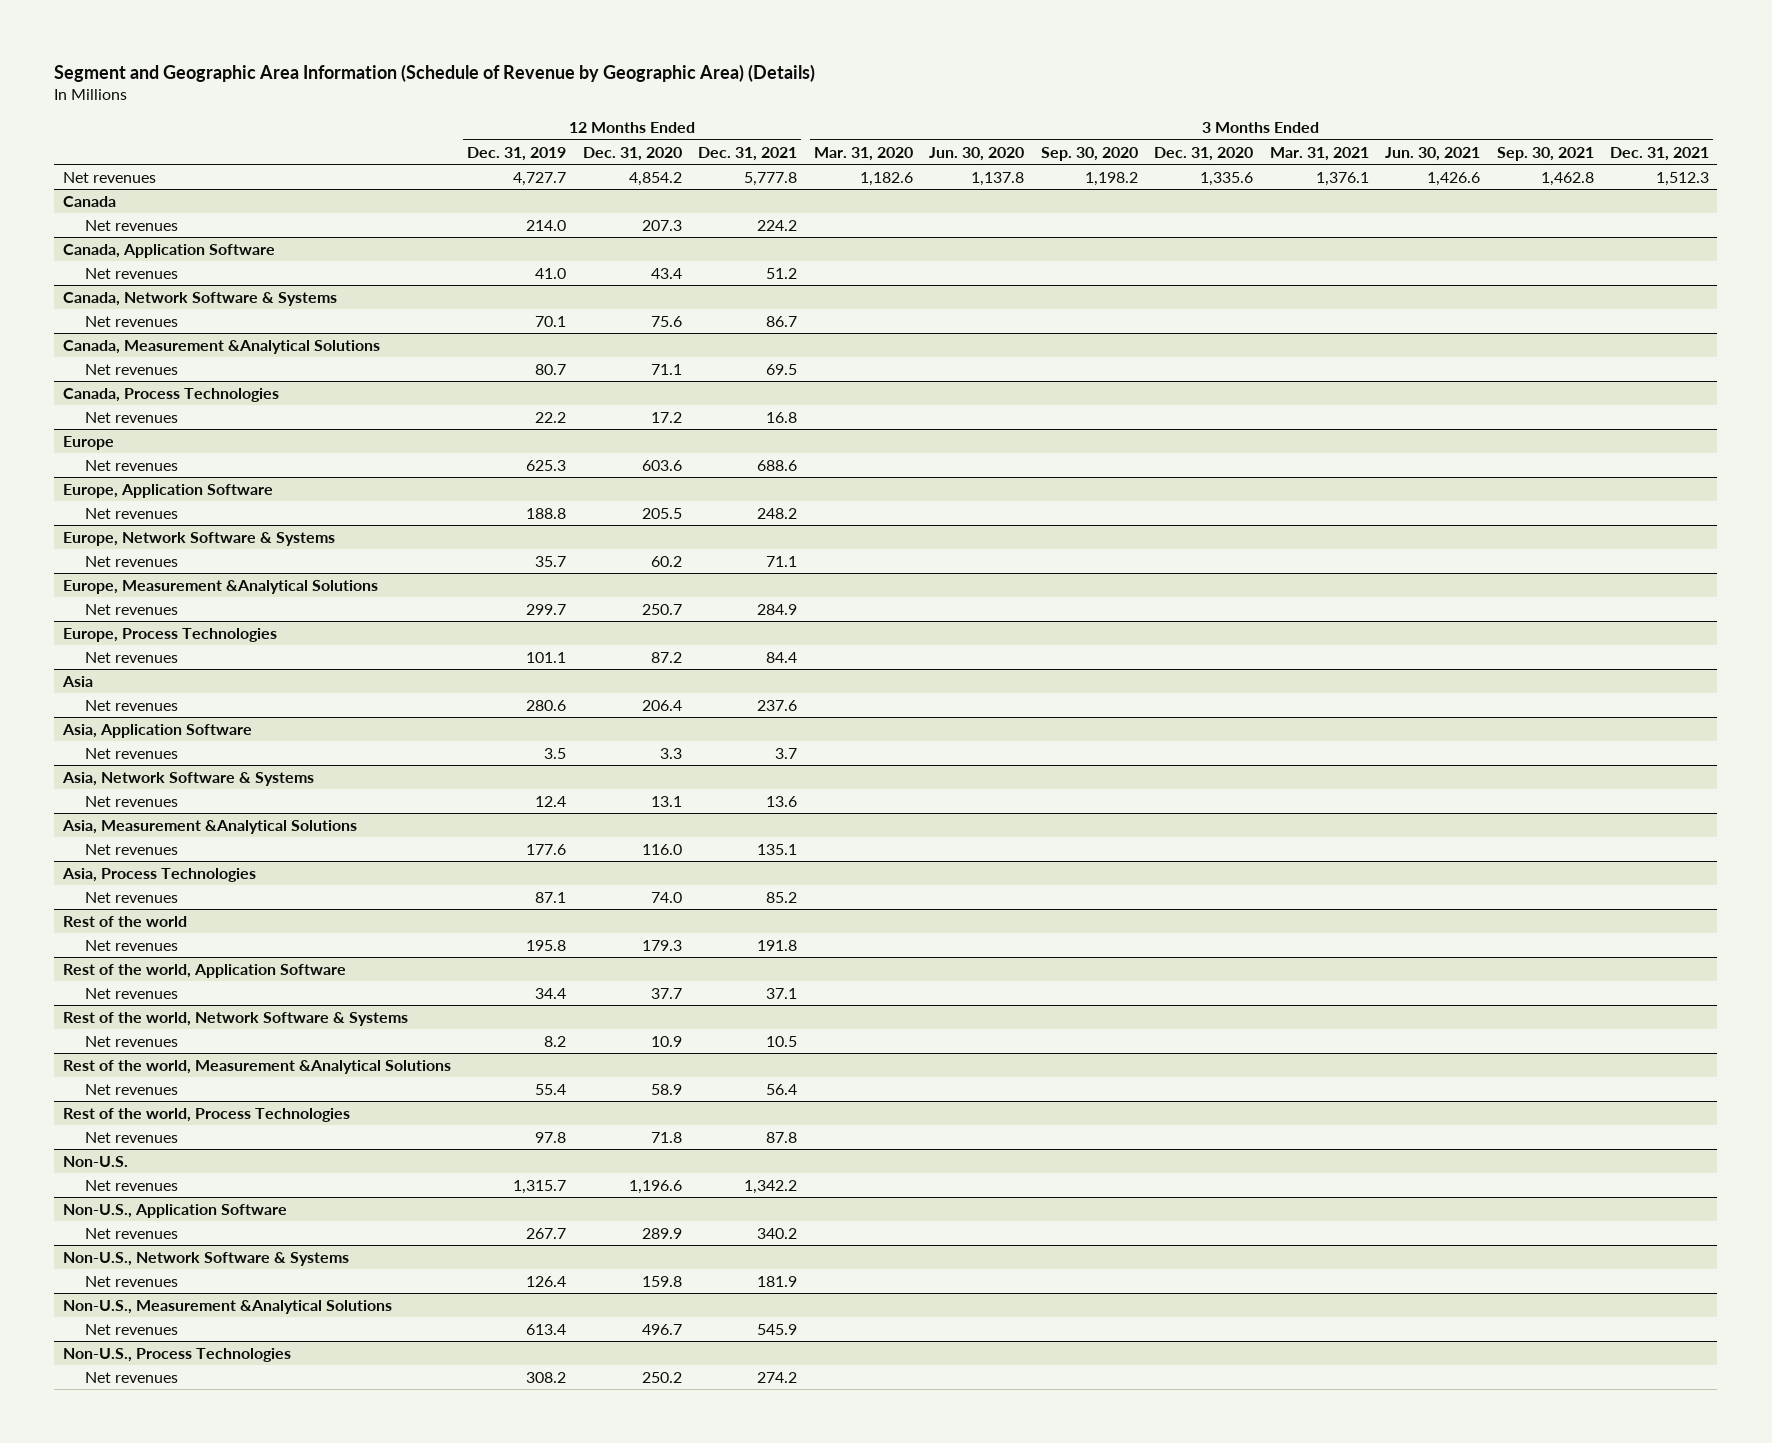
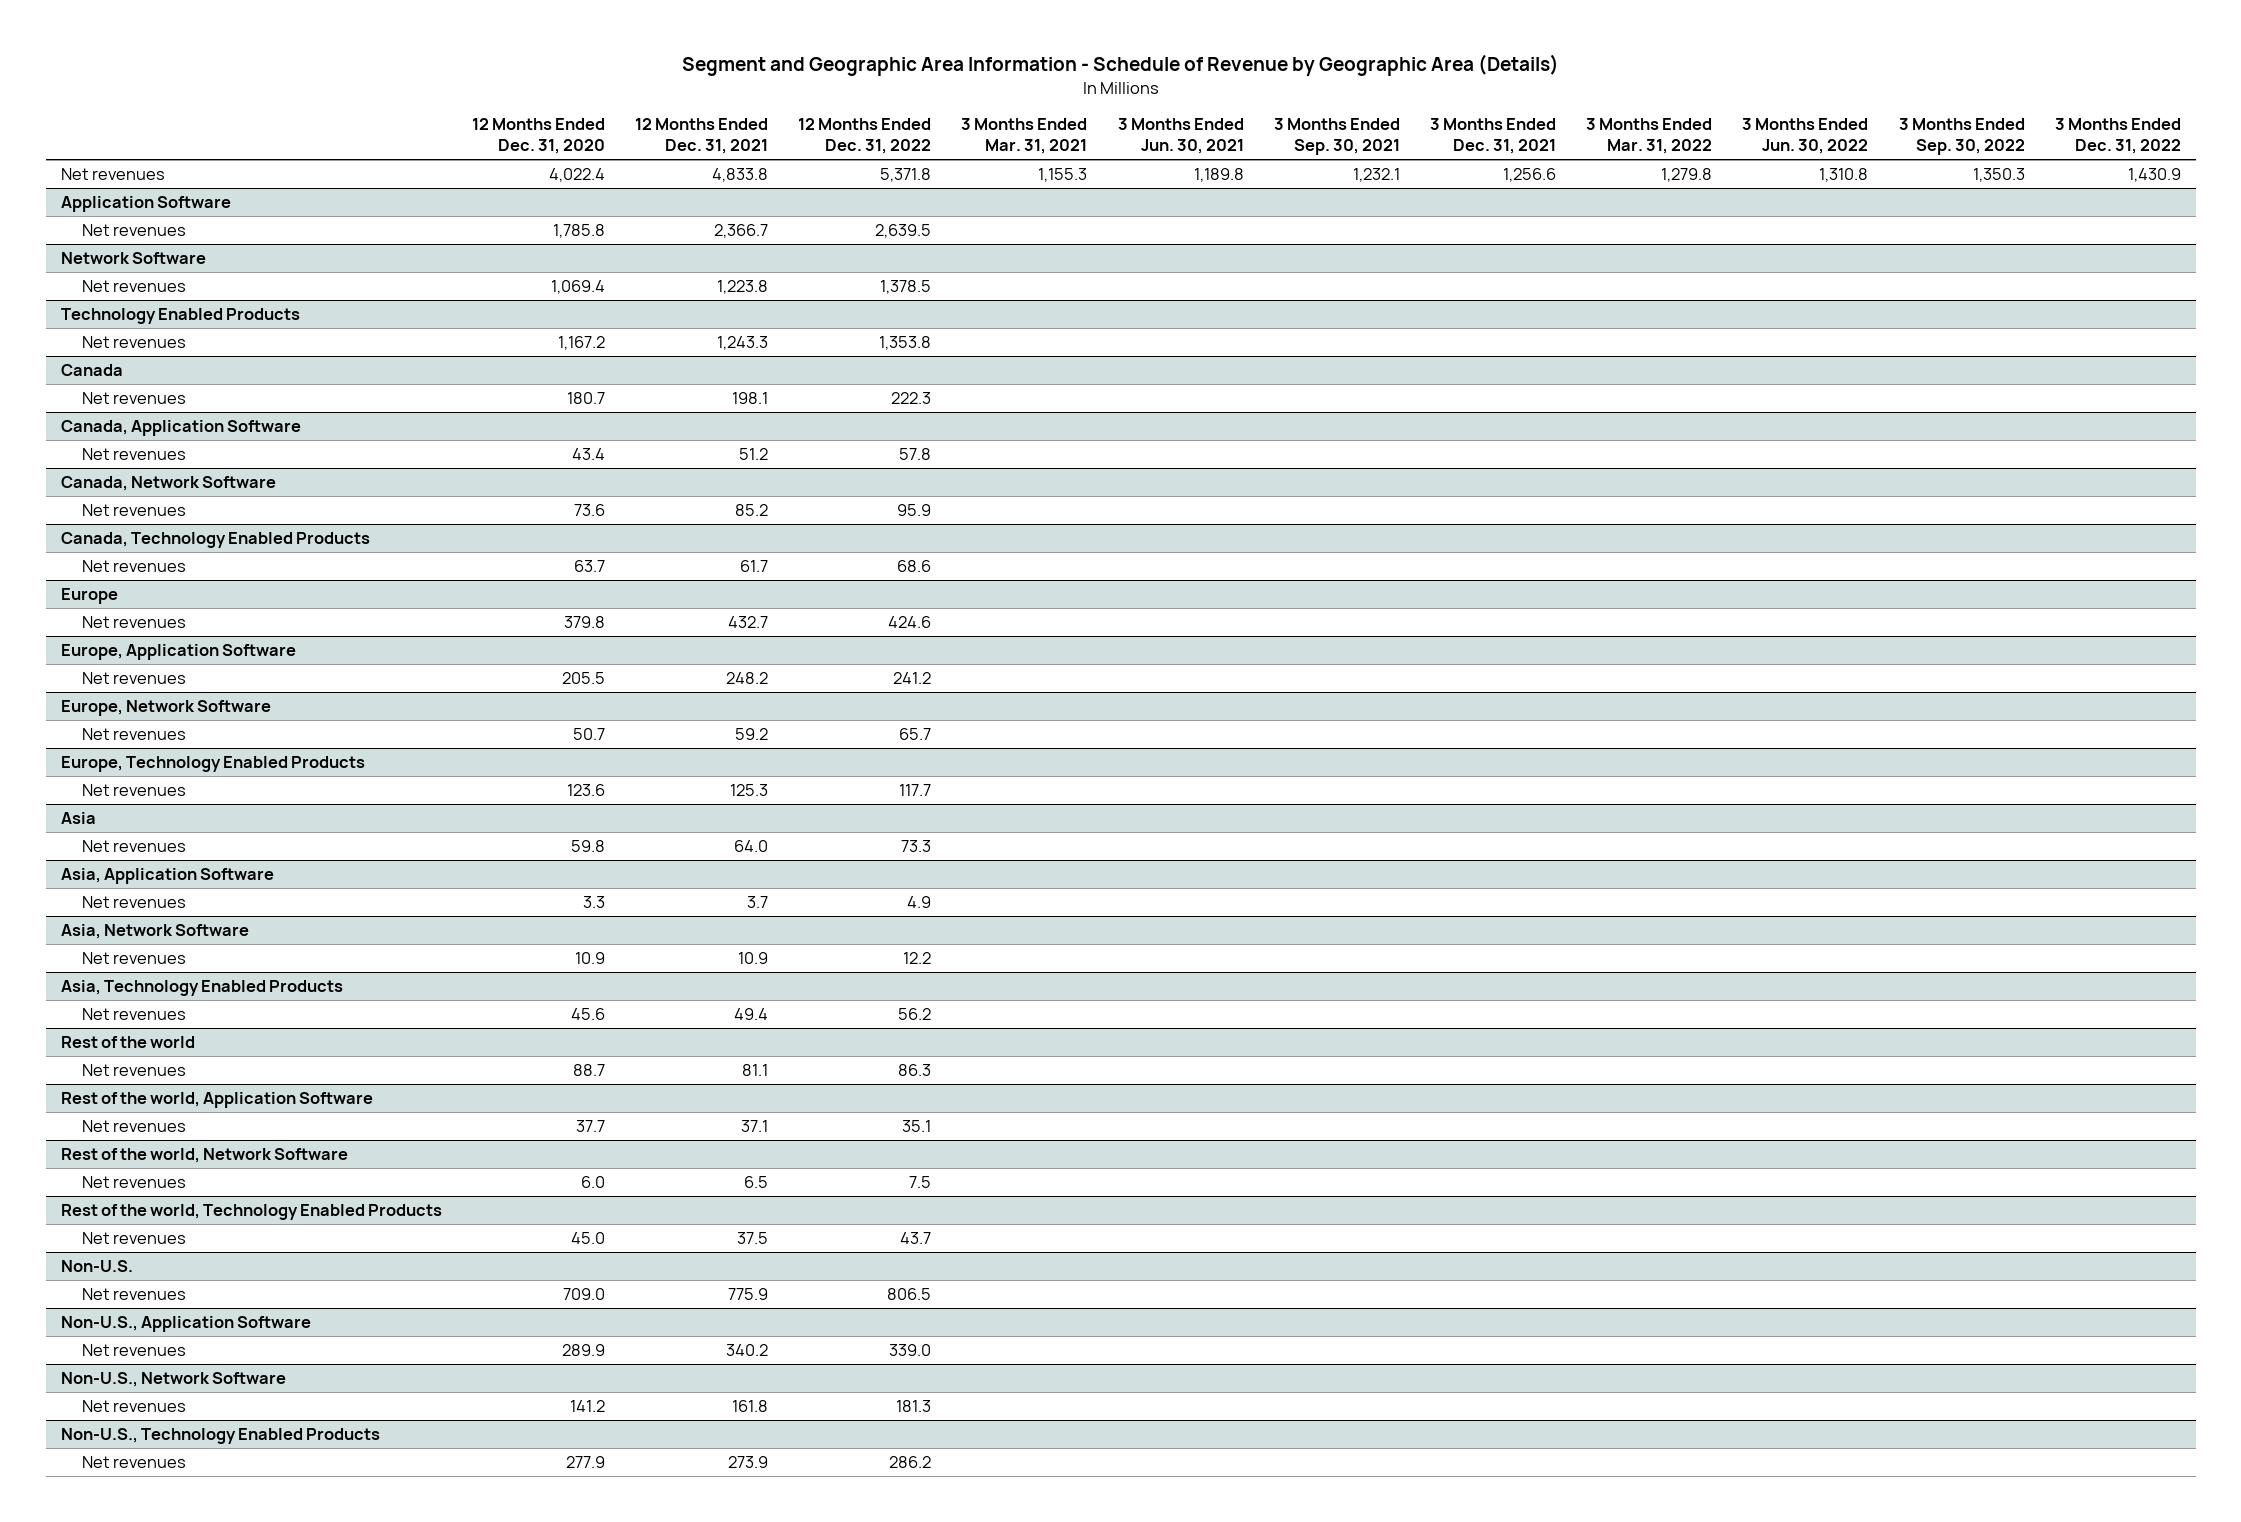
- Segment and Geographic Area Information (Schedule of Revenue by Geographic Area) (Details)
+ Segment and Geographic Area Information - Schedule of Revenue by Geographic Area (Details)
- | 12 Months Ended Dec. 31, 2019 | 12 Months Ended Dec. 31, 2020 | 12 Months Ended Dec. 31, 2021 | 3 Months Ended Mar. 31, 2020 | 3 Months Ended Jun. 30, 2020 | 3 Months Ended Sep. 30, 2020 | 3 Months Ended Dec. 31, 2020 | 3 Months Ended Mar. 31, 2021 | 3 Months Ended Jun. 30, 2021 | 3 Months Ended Sep. 30, 2021 | 3 Months Ended Dec. 31, 2021
+ | 12 Months Ended Dec. 31, 2020 | 12 Months Ended Dec. 31, 2021 | 12 Months Ended Dec. 31, 2022 | 3 Months Ended Mar. 31, 2021 | 3 Months Ended Jun. 30, 2021 | 3 Months Ended Sep. 30, 2021 | 3 Months Ended Dec. 31, 2021 | 3 Months Ended Mar. 31, 2022 | 3 Months Ended Jun. 30, 2022 | 3 Months Ended Sep. 30, 2022 | 3 Months Ended Dec. 31, 2022
- Net revenues | 4,727.7 | 4,854.2 | 5,777.8 | 1,182.6 | 1,137.8 | 1,198.2 | 1,335.6 | 1,376.1 | 1,426.6 | 1,462.8 | 1,512.3
+ Net revenues | 4,022.4 | 4,833.8 | 5,371.8 | 1,155.3 | 1,189.8 | 1,232.1 | 1,256.6 | 1,279.8 | 1,310.8 | 1,350.3 | 1,430.9
+ Application Software
+ Net revenues | 1,785.8 | 2,366.7 | 2,639.5 | | | | | | | |
+ Network Software
+ Net revenues | 1,069.4 | 1,223.8 | 1,378.5 | | | | | | | |
+ Technology Enabled Products
+ Net revenues | 1,167.2 | 1,243.3 | 1,353.8 | | | | | | | |
@ Canada
- Net revenues | 214.0 | 207.3 | 224.2 | | | | | | | |
+ Net revenues | 180.7 | 198.1 | 222.3 | | | | | | | |
- Canada, Network Software & Systems
- Net revenues | 70.1 | 75.6 | 86.7 | | | | | | | |
- Canada, Measurement &Analytical Solutions
- Net revenues | 80.7 | 71.1 | 69.5 | | | | | | | |
- Canada, Process Technologies
- Net revenues | 22.2 | 17.2 | 16.8 | | | | | | | |
+ Canada, Network Software
+ Net revenues | 73.6 | 85.2 | 95.9 | | | | | | | |
+ Canada, Technology Enabled Products
+ Net revenues | 63.7 | 61.7 | 68.6 | | | | | | | |
@ Europe
- Net revenues | 625.3 | 603.6 | 688.6 | | | | | | | |
+ Net revenues | 379.8 | 432.7 | 424.6 | | | | | | | |
- Europe, Network Software & Systems
- Net revenues | 35.7 | 60.2 | 71.1 | | | | | | | |
- Europe, Measurement &Analytical Solutions
- Net revenues | 299.7 | 250.7 | 284.9 | | | | | | | |
- Europe, Process Technologies
- Net revenues | 101.1 | 87.2 | 84.4 | | | | | | | |
+ Europe, Network Software
+ Net revenues | 50.7 | 59.2 | 65.7 | | | | | | | |
+ Europe, Technology Enabled Products
+ Net revenues | 123.6 | 125.3 | 117.7 | | | | | | | |
@ Asia
- Net revenues | 280.6 | 206.4 | 237.6 | | | | | | | |
+ Net revenues | 59.8 | 64.0 | 73.3 | | | | | | | |
- Asia, Network Software & Systems
- Net revenues | 12.4 | 13.1 | 13.6 | | | | | | | |
- Asia, Measurement &Analytical Solutions
- Net revenues | 177.6 | 116.0 | 135.1 | | | | | | | |
- Asia, Process Technologies
- Net revenues | 87.1 | 74.0 | 85.2 | | | | | | | |
+ Asia, Network Software
+ Net revenues | 10.9 | 10.9 | 12.2 | | | | | | | |
+ Asia, Technology Enabled Products
+ Net revenues | 45.6 | 49.4 | 56.2 | | | | | | | |
@ Rest of the world
- Net revenues | 195.8 | 179.3 | 191.8 | | | | | | | |
+ Net revenues | 88.7 | 81.1 | 86.3 | | | | | | | |
- Rest of the world, Network Software & Systems
- Net revenues | 8.2 | 10.9 | 10.5 | | | | | | | |
- Rest of the world, Measurement &Analytical Solutions
- Net revenues | 55.4 | 58.9 | 56.4 | | | | | | | |
- Rest of the world, Process Technologies
- Net revenues | 97.8 | 71.8 | 87.8 | | | | | | | |
+ Rest of the world, Network Software
+ Net revenues | 6.0 | 6.5 | 7.5 | | | | | | | |
+ Rest of the world, Technology Enabled Products
+ Net revenues | 45.0 | 37.5 | 43.7 | | | | | | | |
@ Non-U.S.
- Net revenues | 1,315.7 | 1,196.6 | 1,342.2 | | | | | | | |
+ Net revenues | 709.0 | 775.9 | 806.5 | | | | | | | |
- Non-U.S., Network Software & Systems
- Net revenues | 126.4 | 159.8 | 181.9 | | | | | | | |
- Non-U.S., Measurement &Analytical Solutions
- Net revenues | 613.4 | 496.7 | 545.9 | | | | | | | |
- Non-U.S., Process Technologies
- Net revenues | 308.2 | 250.2 | 274.2 | | | | | | | |
+ Non-U.S., Network Software
+ Net revenues | 141.2 | 161.8 | 181.3 | | | | | | | |
+ Non-U.S., Technology Enabled Products
+ Net revenues | 277.9 | 273.9 | 286.2 | | | | | | | |

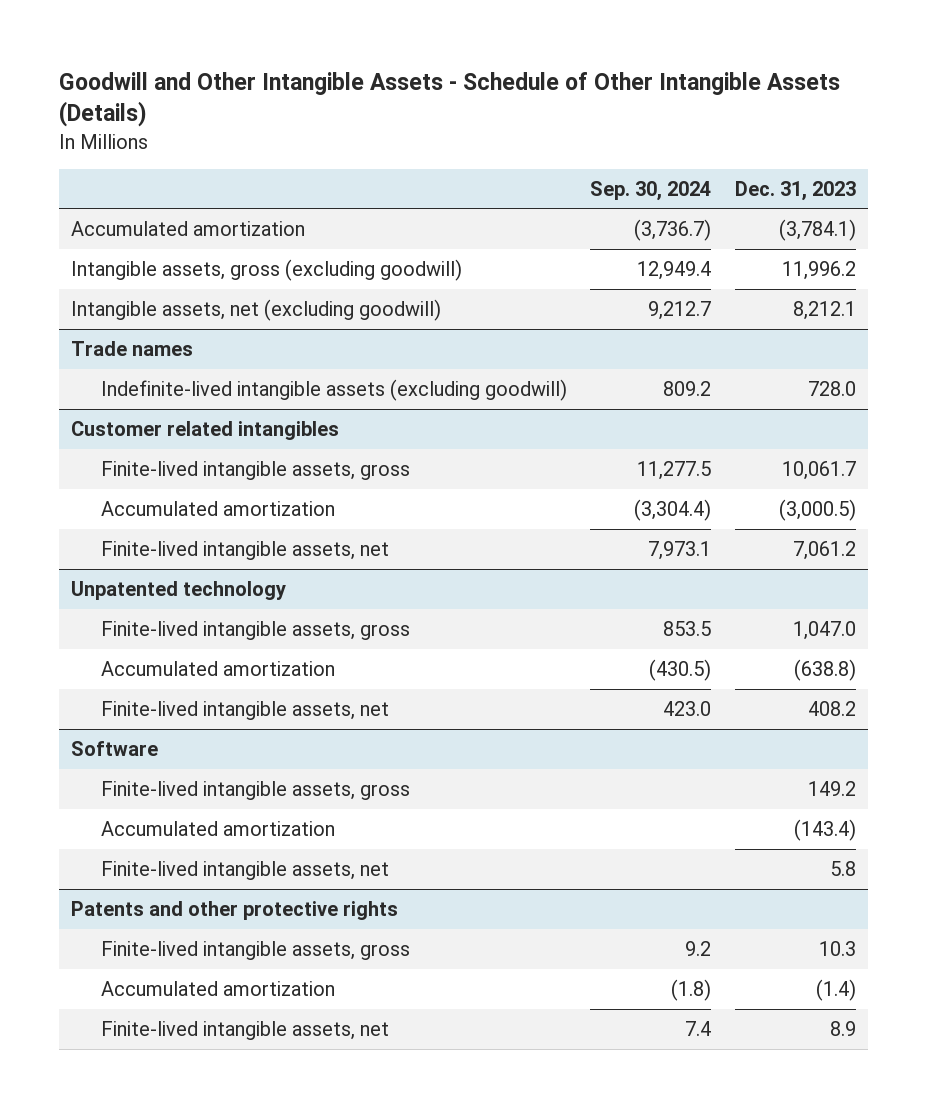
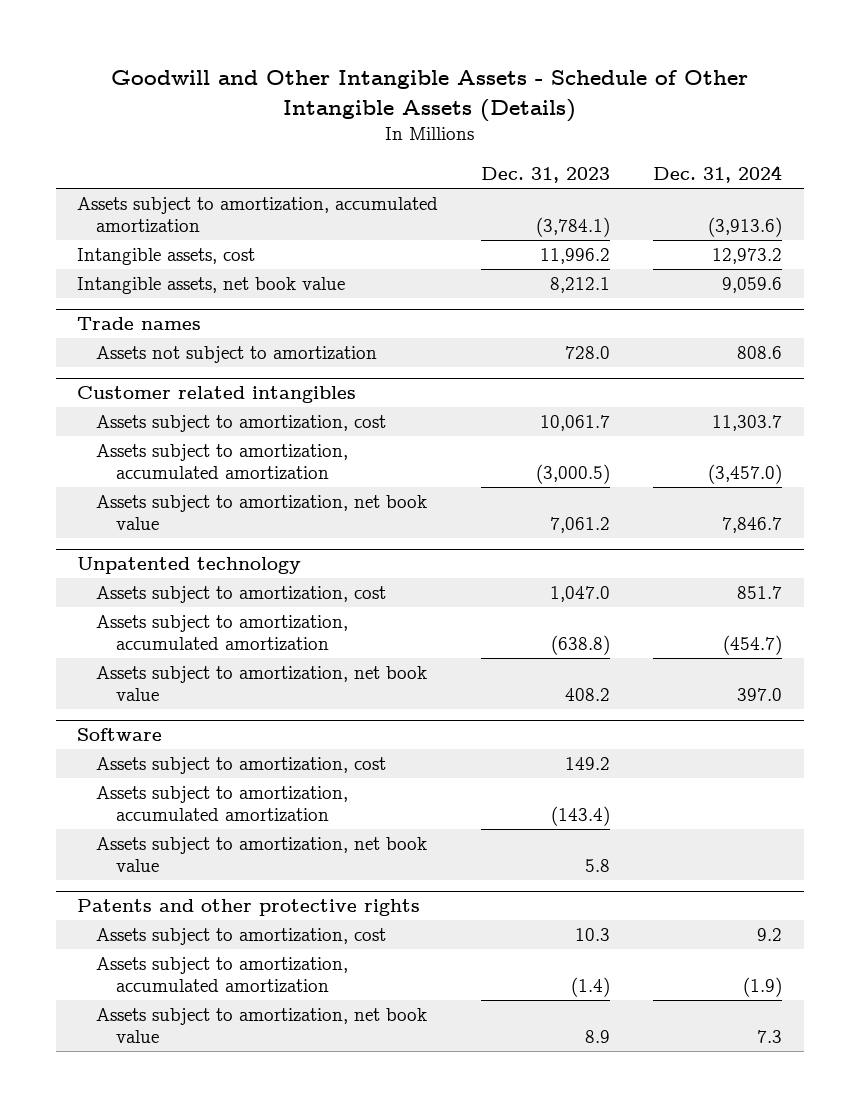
- | Sep. 30, 2024 | Dec. 31, 2023
+ | Dec. 31, 2023 | Dec. 31, 2024
- Accumulated amortization | (3,736.7) | (3,784.1)
- Intangible assets, gross (excluding goodwill) | 12,949.4 | 11,996.2
- Intangible assets, net (excluding goodwill) | 9,212.7 | 8,212.1
+ Assets subject to amortization, accumulated amortization | (3,784.1) | (3,913.6)
+ Intangible assets, cost | 11,996.2 | 12,973.2
+ Intangible assets, net book value | 8,212.1 | 9,059.6
@ Trade names
- Indefinite-lived intangible assets (excluding goodwill) | 809.2 | 728.0
+ Assets not subject to amortization | 728.0 | 808.6
@ Customer related intangibles
- Finite-lived intangible assets, gross | 11,277.5 | 10,061.7
- Accumulated amortization | (3,304.4) | (3,000.5)
- Finite-lived intangible assets, net | 7,973.1 | 7,061.2
+ Assets subject to amortization, cost | 10,061.7 | 11,303.7
+ Assets subject to amortization, accumulated amortization | (3,000.5) | (3,457.0)
+ Assets subject to amortization, net book value | 7,061.2 | 7,846.7
@ Unpatented technology
- Finite-lived intangible assets, gross | 853.5 | 1,047.0
- Accumulated amortization | (430.5) | (638.8)
- Finite-lived intangible assets, net | 423.0 | 408.2
+ Assets subject to amortization, cost | 1,047.0 | 851.7
+ Assets subject to amortization, accumulated amortization | (638.8) | (454.7)
+ Assets subject to amortization, net book value | 408.2 | 397.0
@ Software
- Finite-lived intangible assets, gross | | 149.2
- Accumulated amortization | | (143.4)
- Finite-lived intangible assets, net | | 5.8
+ Assets subject to amortization, cost | 149.2 |
+ Assets subject to amortization, accumulated amortization | (143.4) |
+ Assets subject to amortization, net book value | 5.8 |
@ Patents and other protective rights
- Finite-lived intangible assets, gross | 9.2 | 10.3
- Accumulated amortization | (1.8) | (1.4)
- Finite-lived intangible assets, net | 7.4 | 8.9
+ Assets subject to amortization, cost | 10.3 | 9.2
+ Assets subject to amortization, accumulated amortization | (1.4) | (1.9)
+ Assets subject to amortization, net book value | 8.9 | 7.3

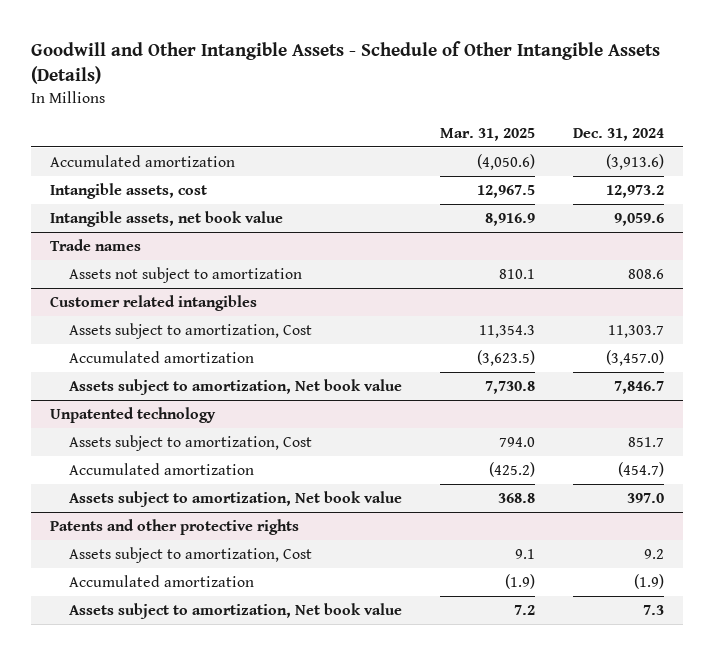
- | Dec. 31, 2023 | Dec. 31, 2024
+ | Mar. 31, 2025 | Dec. 31, 2024
- Assets subject to amortization, accumulated amortization | (3,784.1) | (3,913.6)
+ Accumulated amortization | (4,050.6) | (3,913.6)
@ Customer related intangibles
- Assets subject to amortization, cost | 10,061.7 | 11,303.7
- Assets subject to amortization, accumulated amortization | (3,000.5) | (3,457.0)
- Assets subject to amortization, net book value | 7,061.2 | 7,846.7
+ Assets subject to amortization, Cost | 11,354.3 | 11,303.7
+ Accumulated amortization | (3,623.5) | (3,457.0)
+ Assets subject to amortization, Net book value | 7,730.8 | 7,846.7
@ Unpatented technology
- Assets subject to amortization, cost | 1,047.0 | 851.7
- Assets subject to amortization, accumulated amortization | (638.8) | (454.7)
- Assets subject to amortization, net book value | 408.2 | 397.0
- Software
- Assets subject to amortization, cost | 149.2 |
- Assets subject to amortization, accumulated amortization | (143.4) |
- Assets subject to amortization, net book value | 5.8 |
@ Unpatented technology
+ Assets subject to amortization, Cost | 794.0 | 851.7
+ Accumulated amortization | (425.2) | (454.7)
+ Assets subject to amortization, Net book value | 368.8 | 397.0
@ Patents and other protective rights
- Assets subject to amortization, cost | 10.3 | 9.2
- Assets subject to amortization, accumulated amortization | (1.4) | (1.9)
- Assets subject to amortization, net book value | 8.9 | 7.3
+ Assets subject to amortization, Cost | 9.1 | 9.2
+ Accumulated amortization | (1.9) | (1.9)
+ Assets subject to amortization, Net book value | 7.2 | 7.3

